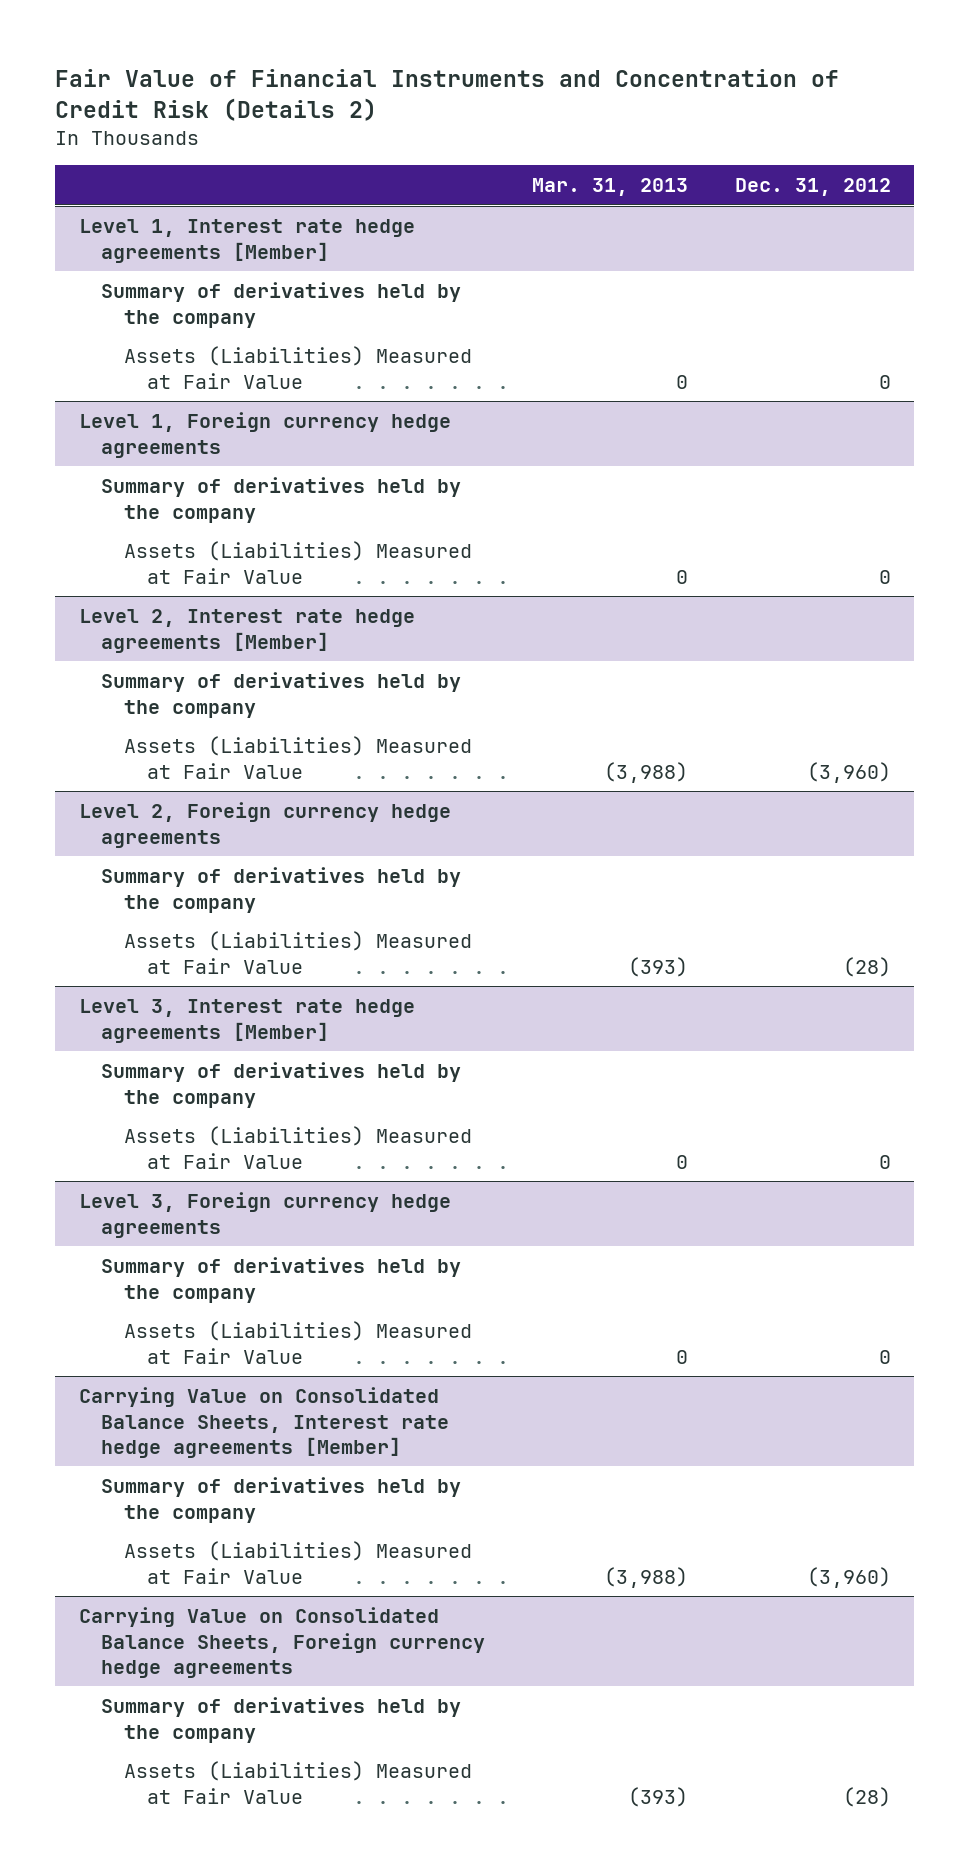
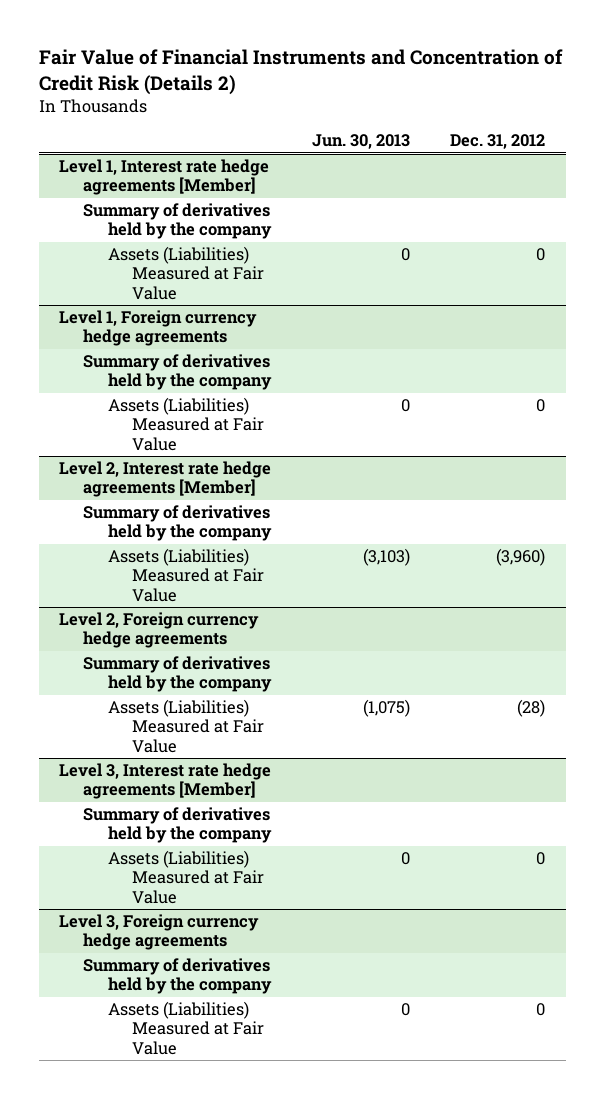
- | Mar. 31, 2013 | Dec. 31, 2012
+ | Jun. 30, 2013 | Dec. 31, 2012
- Carrying Value on Consolidated Balance Sheets, Interest rate hedge agreements [Member]
- Summary of derivatives held by the company
- Assets (Liabilities) Measured at Fair Value | (3,988) | (3,960)
- Carrying Value on Consolidated Balance Sheets, Foreign currency hedge agreements
- Summary of derivatives held by the company
- Assets (Liabilities) Measured at Fair Value | (393) | (28)

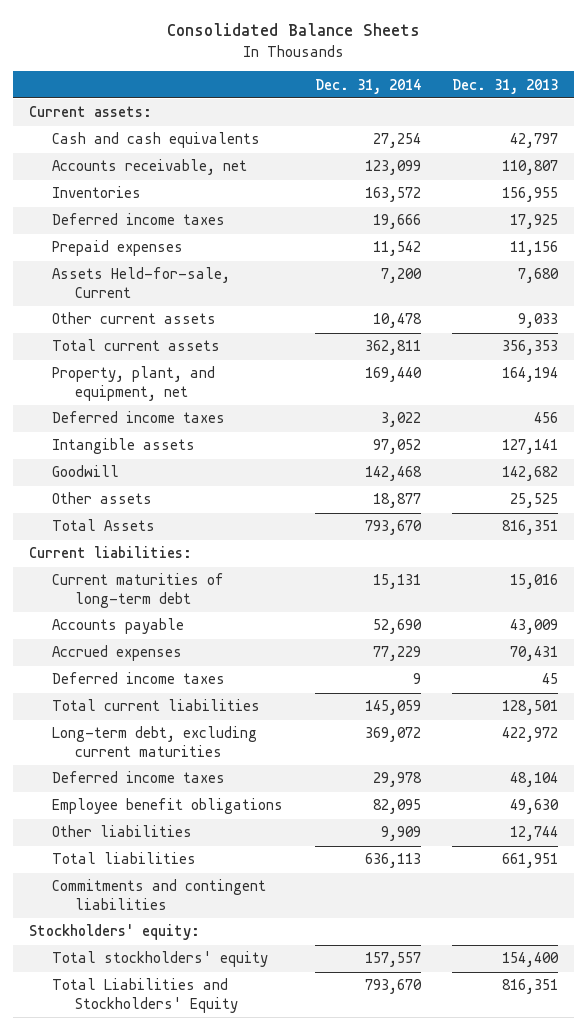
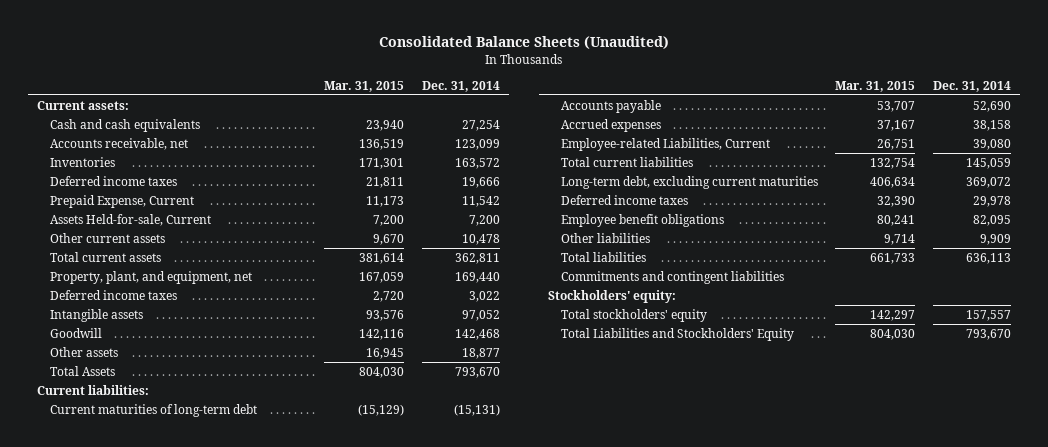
- Consolidated Balance Sheets
+ Consolidated Balance Sheets (Unaudited)
- | Dec. 31, 2014 | Dec. 31, 2013
+ | Mar. 31, 2015 | Dec. 31, 2014
- Prepaid expenses | 11,542 | 11,156
+ Prepaid Expense, Current | 11,173 | 11,542
- Current maturities of long-term debt | 15,131 | 15,016
+ Current maturities of long-term debt | (15,129) | (15,131)
- Accrued expenses | 77,229 | 70,431
- Deferred income taxes | 9 | 45
+ Accrued expenses | 37,167 | 38,158
+ Employee-related Liabilities, Current | 26,751 | 39,080

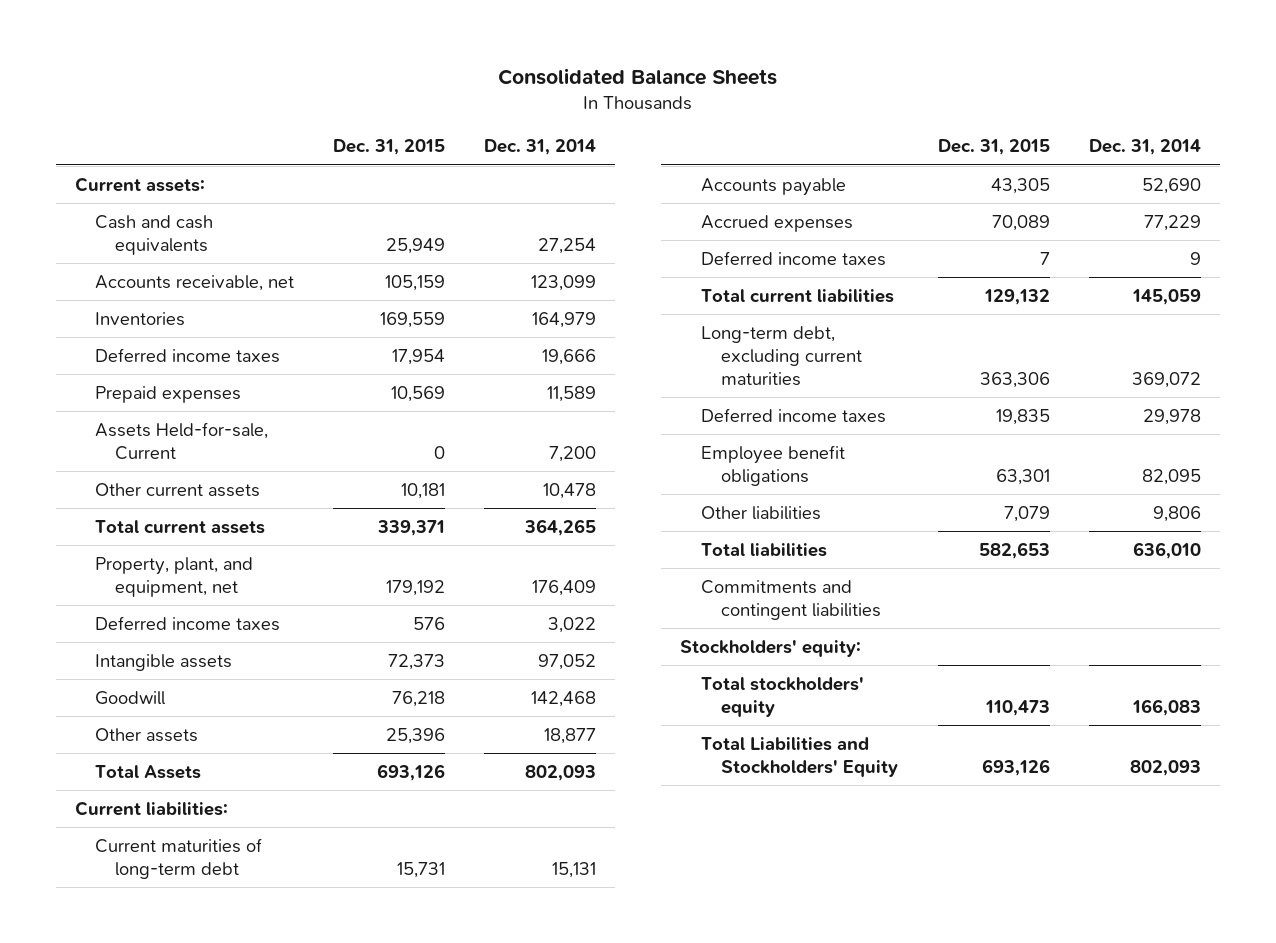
- Consolidated Balance Sheets (Unaudited)
+ Consolidated Balance Sheets
- | Mar. 31, 2015 | Dec. 31, 2014
+ | Dec. 31, 2015 | Dec. 31, 2014
- Inventories | 171,301 | 163,572
+ Inventories | 169,559 | 164,979
- Prepaid Expense, Current | 11,173 | 11,542
+ Prepaid expenses | 10,569 | 11,589
- Total current assets | 381,614 | 362,811
- Property, plant, and equipment, net | 167,059 | 169,440
+ Total current assets | 339,371 | 364,265
+ Property, plant, and equipment, net | 179,192 | 176,409
- Total Assets | 804,030 | 793,670
+ Total Assets | 693,126 | 802,093
- Current maturities of long-term debt | (15,129) | (15,131)
+ Current maturities of long-term debt | 15,731 | 15,131
- Accrued expenses | 37,167 | 38,158
- Employee-related Liabilities, Current | 26,751 | 39,080
+ Accrued expenses | 70,089 | 77,229
+ Deferred income taxes | 7 | 9
- Other liabilities | 9,714 | 9,909
- Total liabilities | 661,733 | 636,113
+ Other liabilities | 7,079 | 9,806
+ Total liabilities | 582,653 | 636,010
- Total stockholders' equity | 142,297 | 157,557
- Total Liabilities and Stockholders' Equity | 804,030 | 793,670
+ Total stockholders' equity | 110,473 | 166,083
+ Total Liabilities and Stockholders' Equity | 693,126 | 802,093

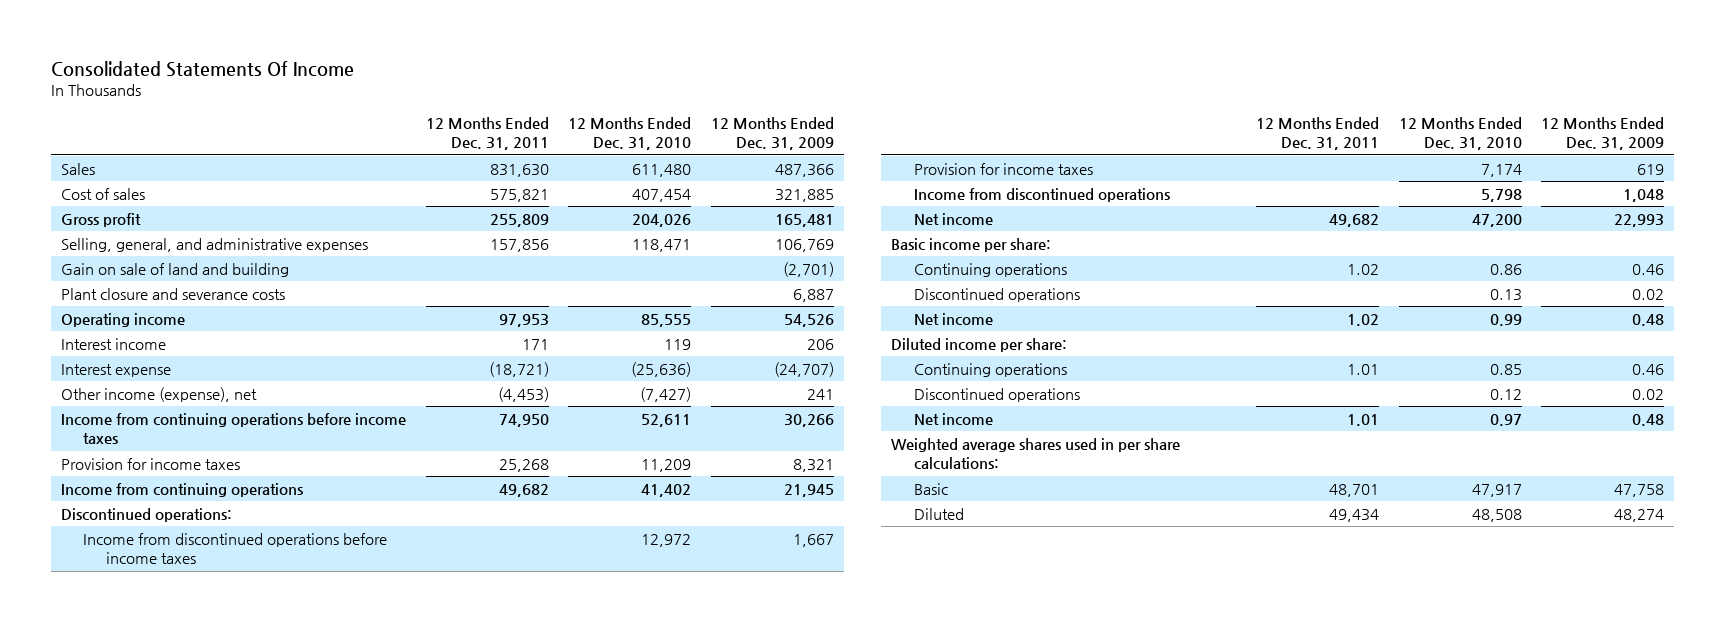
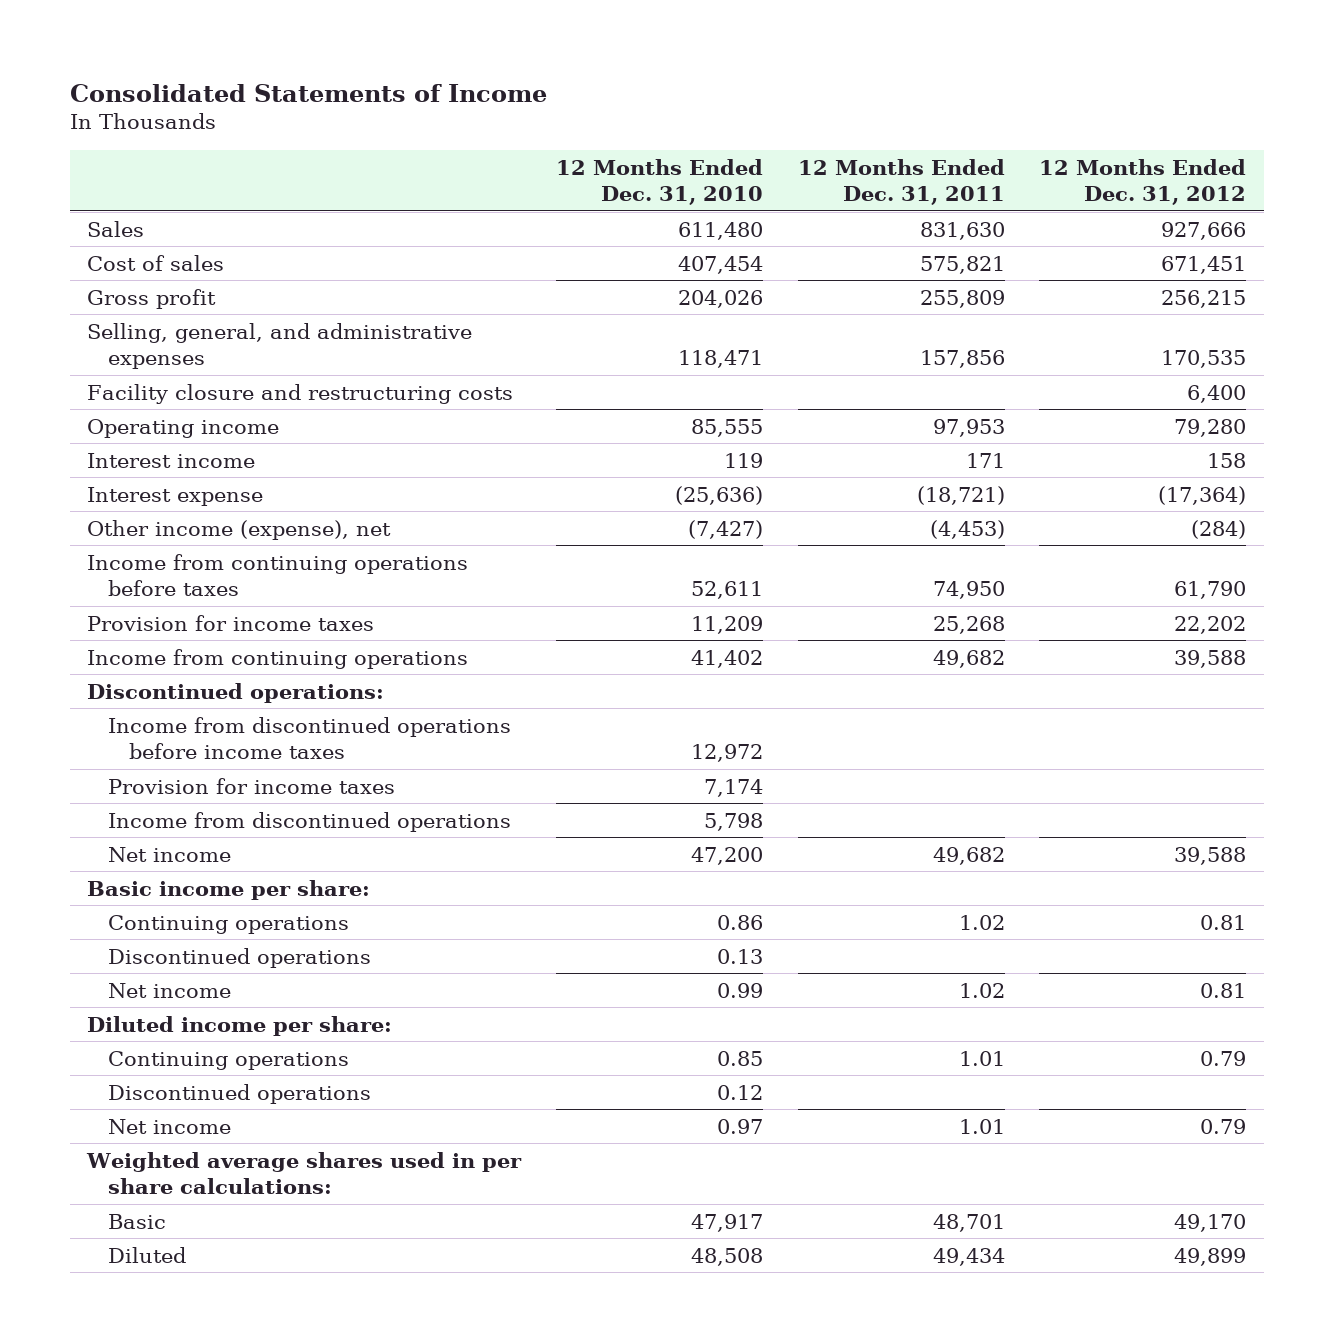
- Consolidated Statements Of Income
+ Consolidated Statements of Income
- | 12 Months Ended Dec. 31, 2011 | 12 Months Ended Dec. 31, 2010 | 12 Months Ended Dec. 31, 2009
+ | 12 Months Ended Dec. 31, 2010 | 12 Months Ended Dec. 31, 2011 | 12 Months Ended Dec. 31, 2012
- Gain on sale of land and building | | | (2,701)
- Plant closure and severance costs | | | 6,887
+ Facility closure and restructuring costs | | | 6,400
- Income from continuing operations before income taxes | 74,950 | 52,611 | 30,266
+ Income from continuing operations before taxes | 52,611 | 74,950 | 61,790

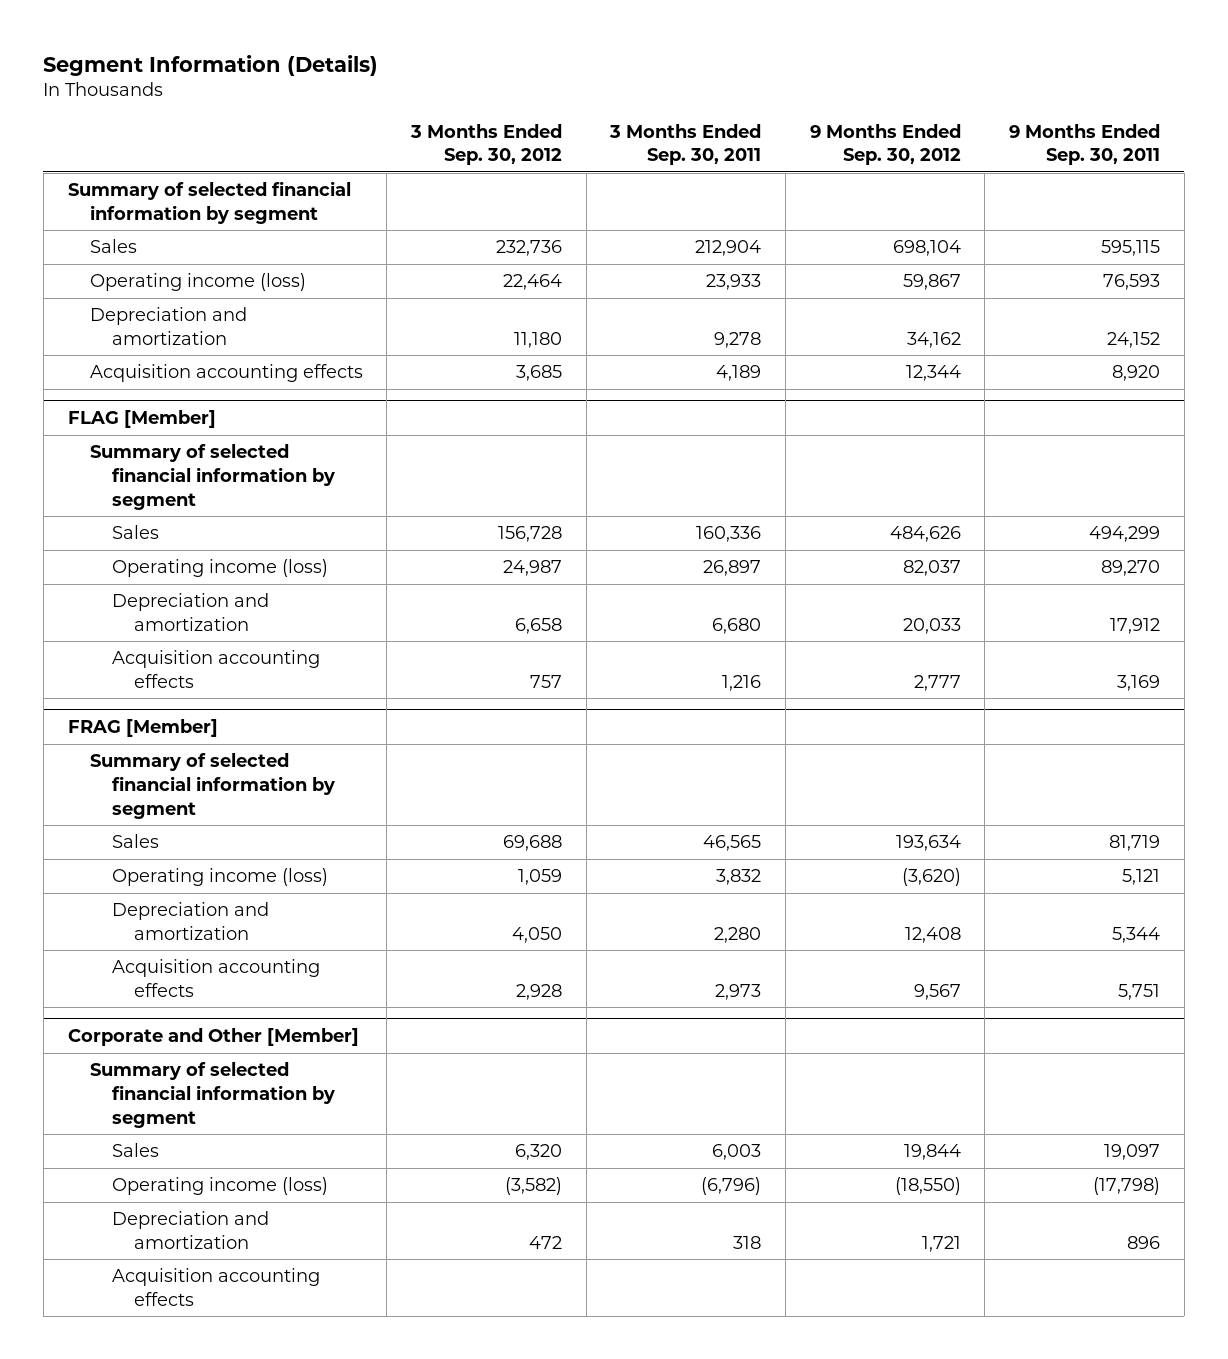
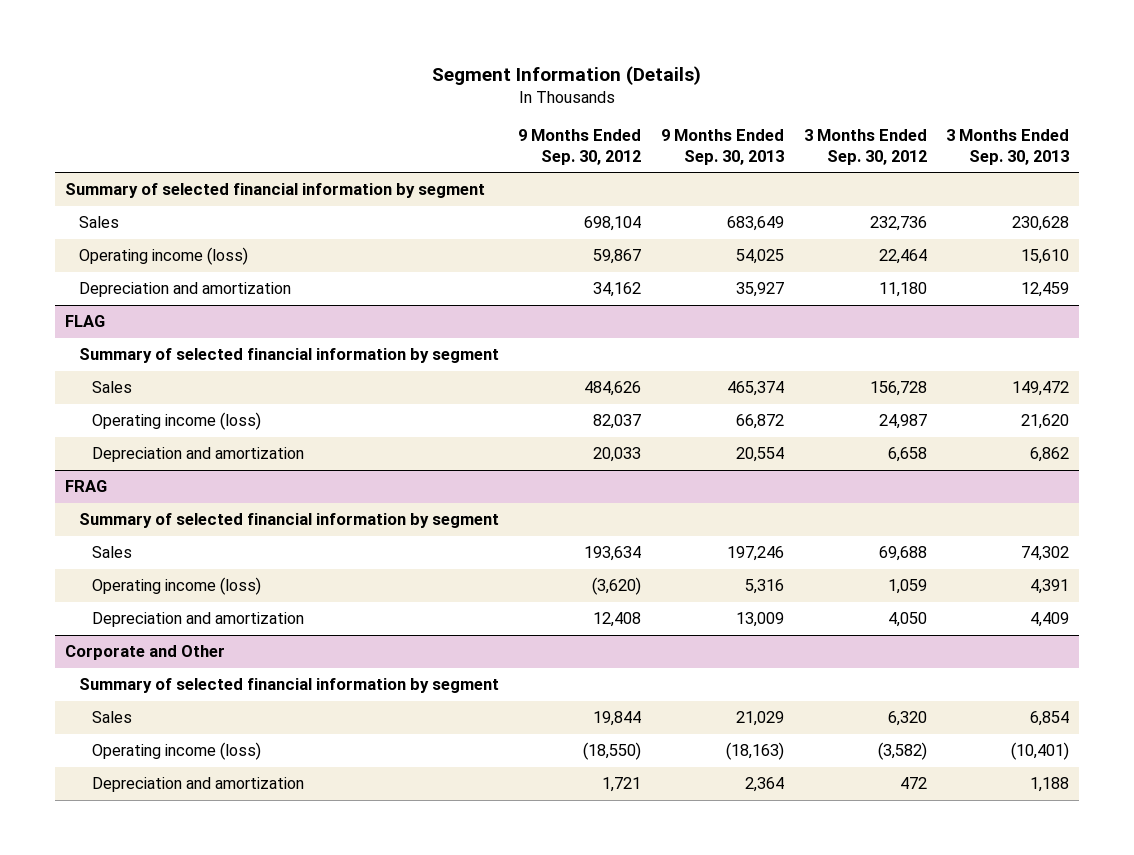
- | 3 Months Ended Sep. 30, 2012 | 3 Months Ended Sep. 30, 2011 | 9 Months Ended Sep. 30, 2012 | 9 Months Ended Sep. 30, 2011
+ | 9 Months Ended Sep. 30, 2012 | 9 Months Ended Sep. 30, 2013 | 3 Months Ended Sep. 30, 2012 | 3 Months Ended Sep. 30, 2013
- Acquisition accounting effects | 3,685 | 4,189 | 12,344 | 8,920
- FLAG [Member]
+ FLAG
- Acquisition accounting effects | 757 | 1,216 | 2,777 | 3,169
- FRAG [Member]
+ FRAG
- Acquisition accounting effects | 2,928 | 2,973 | 9,567 | 5,751
- Corporate and Other [Member]
+ Corporate and Other
- Acquisition accounting effects

